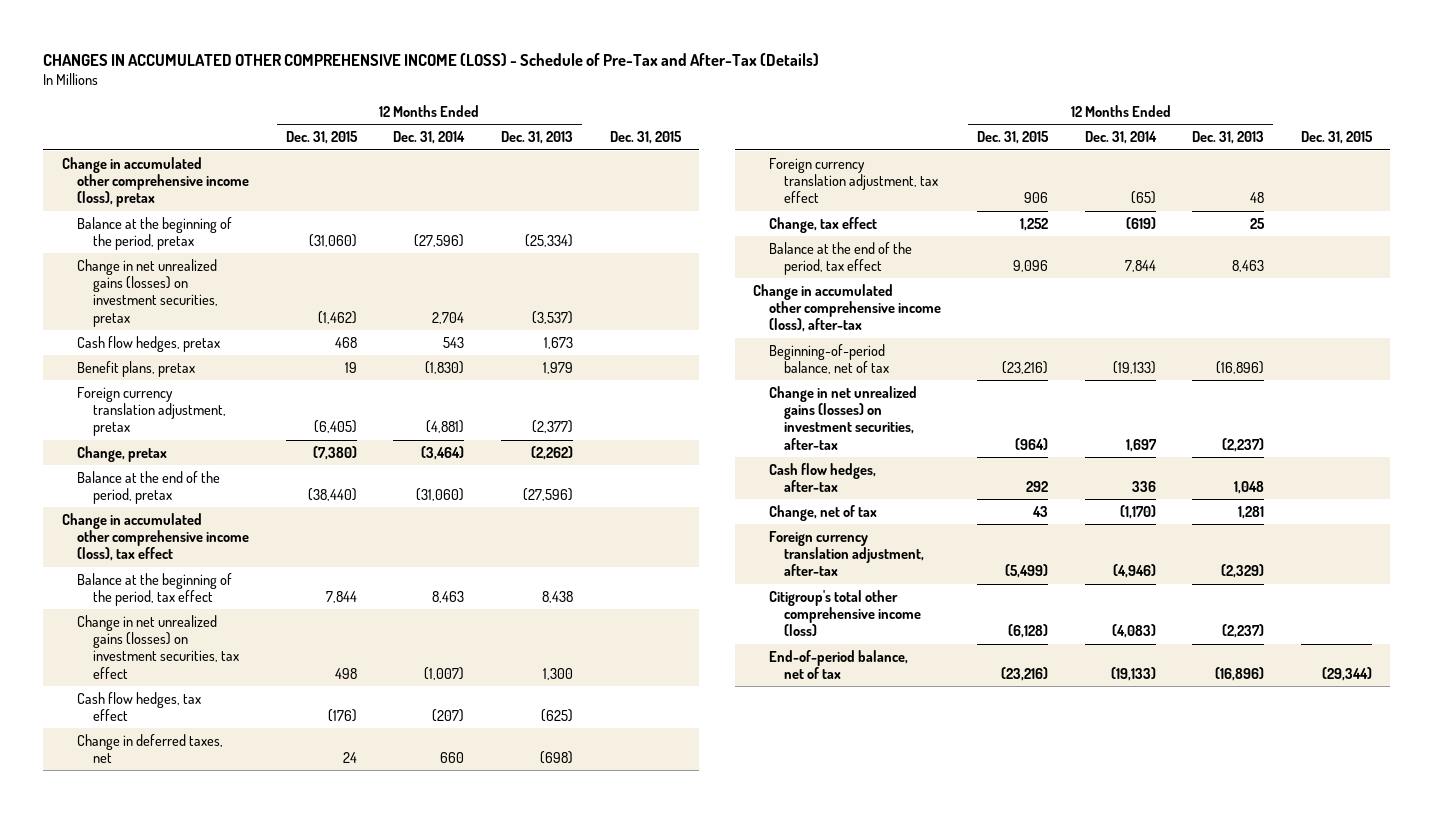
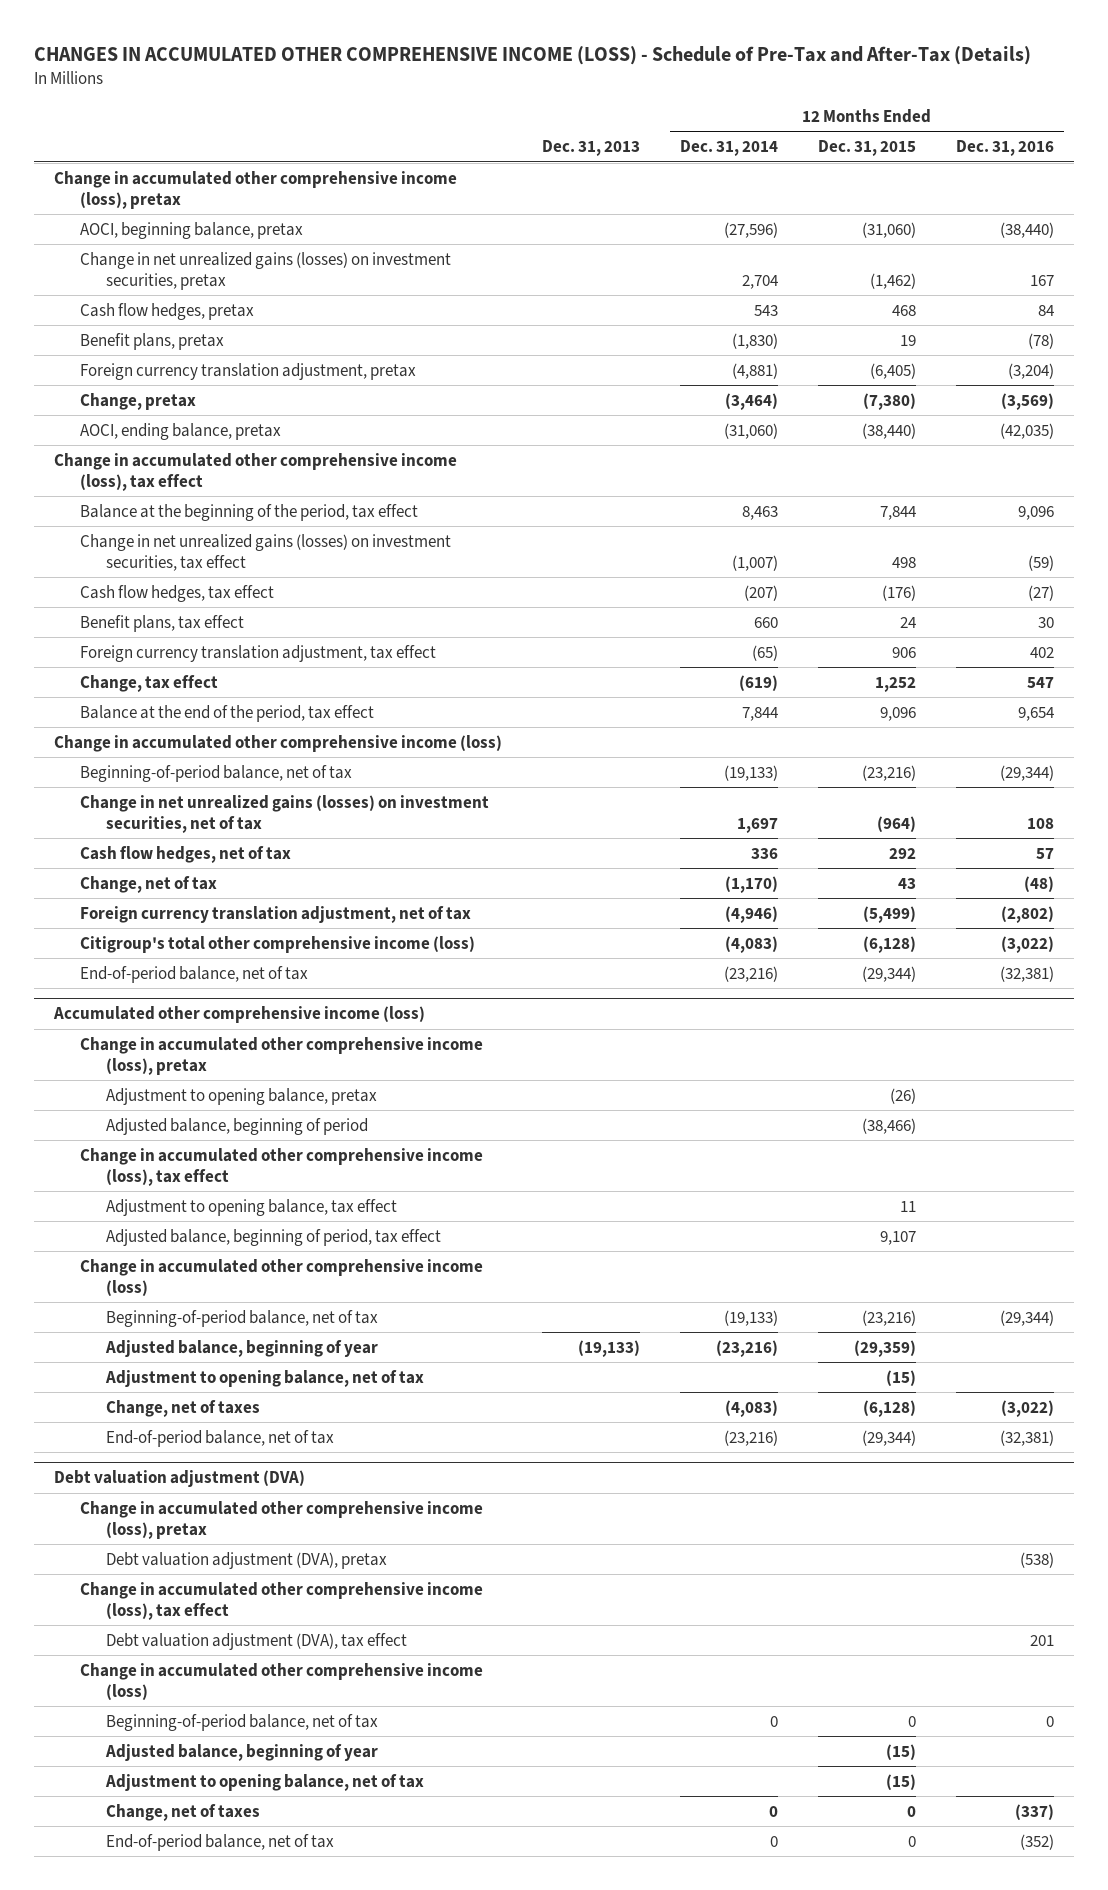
- | 12 Months Ended Dec. 31, 2015 | 12 Months Ended Dec. 31, 2014 | 12 Months Ended Dec. 31, 2013 | Dec. 31, 2015
+ | Dec. 31, 2013 | 12 Months Ended Dec. 31, 2014 | 12 Months Ended Dec. 31, 2015 | 12 Months Ended Dec. 31, 2016
- Balance at the beginning of the period, pretax | (31,060) | (27,596) | (25,334) |
+ AOCI, beginning balance, pretax | | (27,596) | (31,060) | (38,440)
- Balance at the end of the period, pretax | (38,440) | (31,060) | (27,596) |
+ AOCI, ending balance, pretax | | (31,060) | (38,440) | (42,035)
- Change in deferred taxes, net | 24 | 660 | (698) |
+ Benefit plans, tax effect | | 660 | 24 | 30
- Change in accumulated other comprehensive income (loss), after-tax
+ Change in accumulated other comprehensive income (loss)
- Change in net unrealized gains (losses) on investment securities, after-tax | (964) | 1,697 | (2,237) |
- Cash flow hedges, after-tax | 292 | 336 | 1,048 |
+ Change in net unrealized gains (losses) on investment securities, net of tax | | 1,697 | (964) | 108
+ Cash flow hedges, net of tax | | 336 | 292 | 57
- Foreign currency translation adjustment, after-tax | (5,499) | (4,946) | (2,329) |
+ Foreign currency translation adjustment, net of tax | | (4,946) | (5,499) | (2,802)
- End-of-period balance, net of tax | (23,216) | (19,133) | (16,896) | (29,344)
+ End-of-period balance, net of tax | | (23,216) | (29,344) | (32,381)
+ Accumulated other comprehensive income (loss)
+ Change in accumulated other comprehensive income (loss), pretax
+ Adjustment to opening balance, pretax | | | (26) |
+ Adjusted balance, beginning of period | | | (38,466) |
+ Change in accumulated other comprehensive income (loss), tax effect
+ Adjustment to opening balance, tax effect | | | 11 |
+ Adjusted balance, beginning of period, tax effect | | | 9,107 |
+ Change in accumulated other comprehensive income (loss)
+ Beginning-of-period balance, net of tax | | (19,133) | (23,216) | (29,344)
+ Adjusted balance, beginning of year | (19,133) | (23,216) | (29,359) |
+ Adjustment to opening balance, net of tax | | | (15) |
+ Change, net of taxes | | (4,083) | (6,128) | (3,022)
+ End-of-period balance, net of tax | | (23,216) | (29,344) | (32,381)
+ Debt valuation adjustment (DVA)
+ Change in accumulated other comprehensive income (loss), pretax
+ Debt valuation adjustment (DVA), pretax | | | | (538)
+ Change in accumulated other comprehensive income (loss), tax effect
+ Debt valuation adjustment (DVA), tax effect | | | | 201
+ Change in accumulated other comprehensive income (loss)
+ Beginning-of-period balance, net of tax | | 0 | 0 | 0
+ Adjusted balance, beginning of year | | | (15) |
+ Adjustment to opening balance, net of tax | | | (15) |
+ Change, net of taxes | | 0 | 0 | (337)
+ End-of-period balance, net of tax | | 0 | 0 | (352)

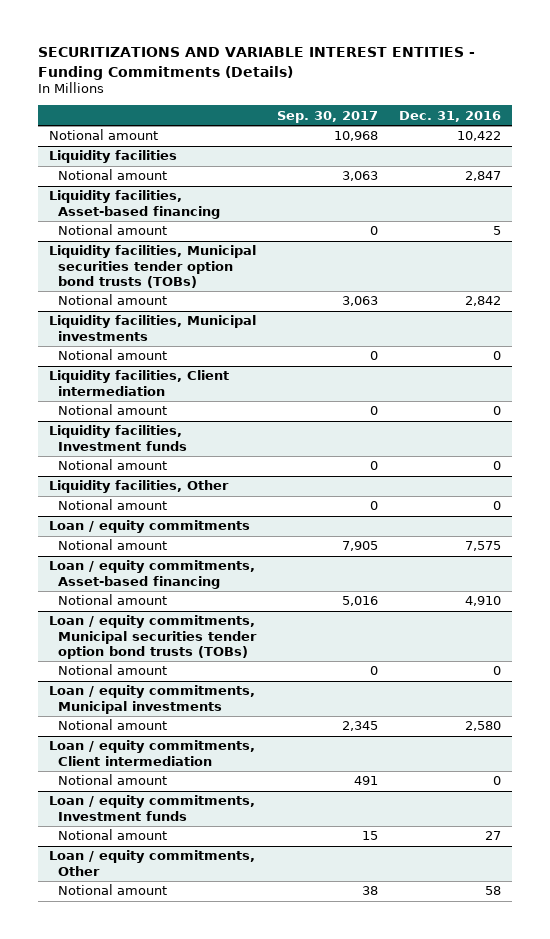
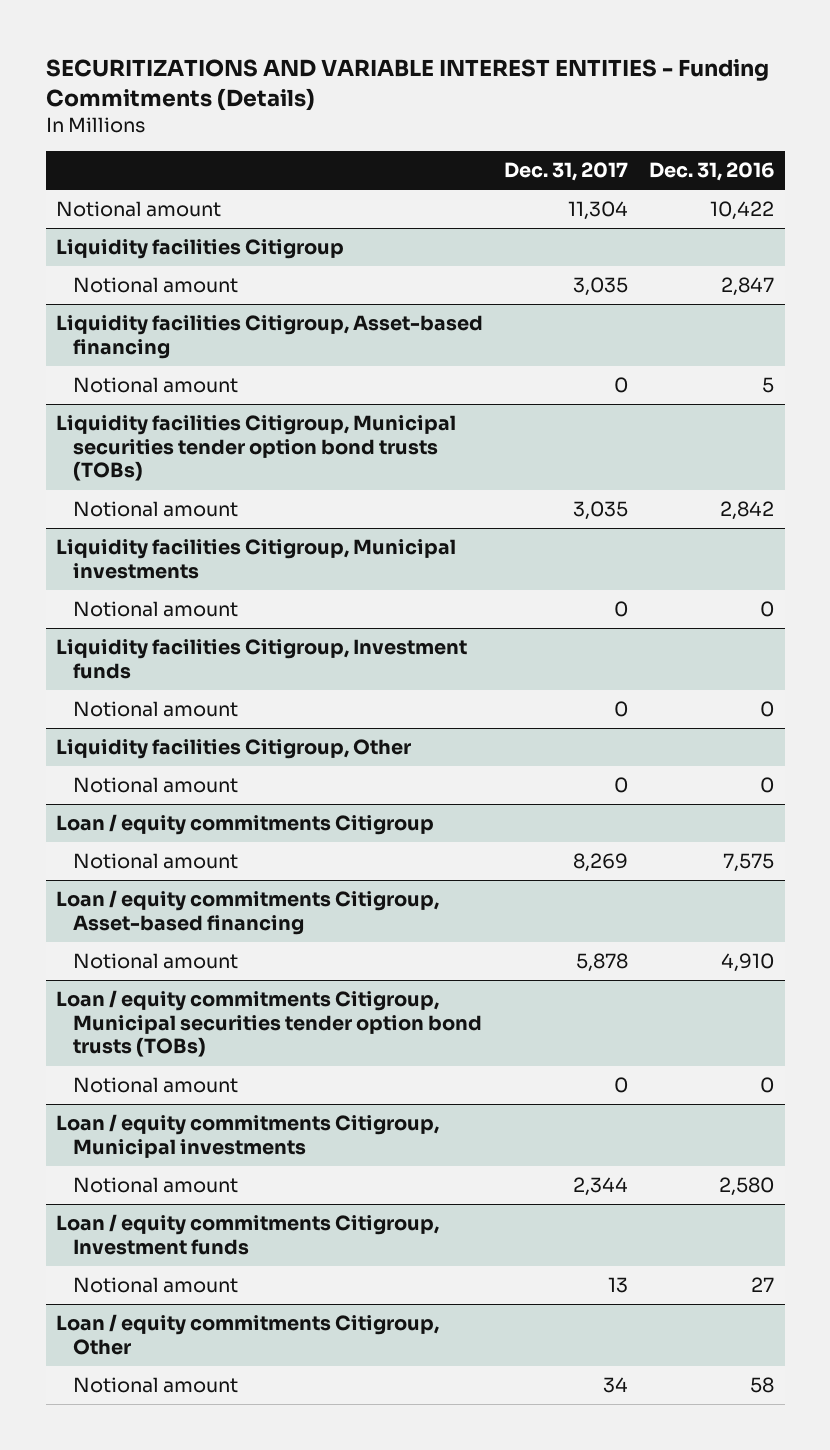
- | Sep. 30, 2017 | Dec. 31, 2016
+ | Dec. 31, 2017 | Dec. 31, 2016
- Liquidity facilities
+ Liquidity facilities Citigroup
- Liquidity facilities, Asset-based financing
+ Liquidity facilities Citigroup, Asset-based financing
- Liquidity facilities, Municipal securities tender option bond trusts (TOBs)
+ Liquidity facilities Citigroup, Municipal securities tender option bond trusts (TOBs)
- Liquidity facilities, Municipal investments
- Notional amount | 0 | 0
- Liquidity facilities, Client intermediation
+ Liquidity facilities Citigroup, Municipal investments
- Liquidity facilities, Investment funds
+ Liquidity facilities Citigroup, Investment funds
- Liquidity facilities, Other
+ Liquidity facilities Citigroup, Other
- Loan / equity commitments
+ Loan / equity commitments Citigroup
- Loan / equity commitments, Asset-based financing
+ Loan / equity commitments Citigroup, Asset-based financing
- Loan / equity commitments, Municipal securities tender option bond trusts (TOBs)
+ Loan / equity commitments Citigroup, Municipal securities tender option bond trusts (TOBs)
- Loan / equity commitments, Municipal investments
+ Loan / equity commitments Citigroup, Municipal investments
- Loan / equity commitments, Client intermediation
- Notional amount | 491 | 0
- Loan / equity commitments, Investment funds
+ Loan / equity commitments Citigroup, Investment funds
- Loan / equity commitments, Other
+ Loan / equity commitments Citigroup, Other

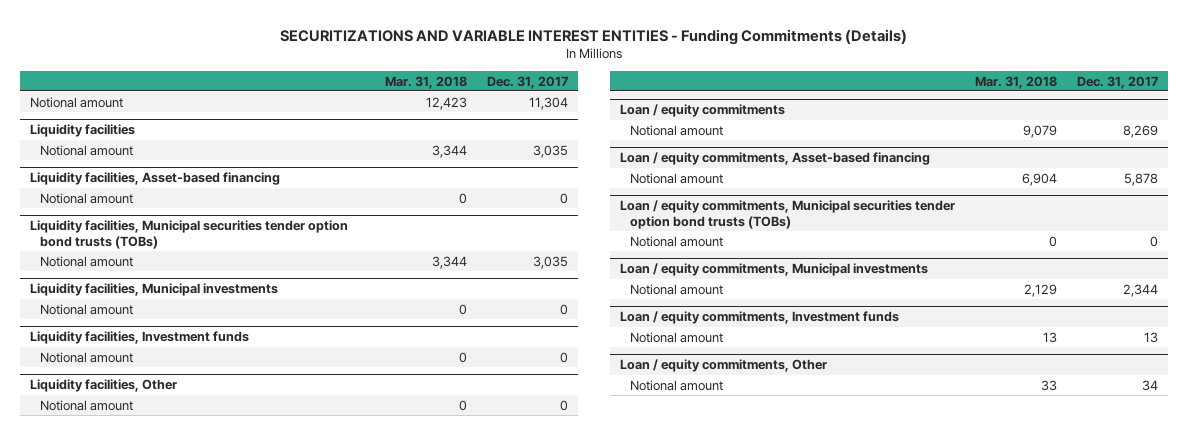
- | Dec. 31, 2017 | Dec. 31, 2016
+ | Mar. 31, 2018 | Dec. 31, 2017
- Liquidity facilities Citigroup
+ Liquidity facilities
- Liquidity facilities Citigroup, Asset-based financing
+ Liquidity facilities, Asset-based financing
- Liquidity facilities Citigroup, Municipal securities tender option bond trusts (TOBs)
+ Liquidity facilities, Municipal securities tender option bond trusts (TOBs)
- Liquidity facilities Citigroup, Municipal investments
+ Liquidity facilities, Municipal investments
- Liquidity facilities Citigroup, Investment funds
+ Liquidity facilities, Investment funds
- Liquidity facilities Citigroup, Other
+ Liquidity facilities, Other
- Loan / equity commitments Citigroup
+ Loan / equity commitments
- Loan / equity commitments Citigroup, Asset-based financing
+ Loan / equity commitments, Asset-based financing
- Loan / equity commitments Citigroup, Municipal securities tender option bond trusts (TOBs)
+ Loan / equity commitments, Municipal securities tender option bond trusts (TOBs)
- Loan / equity commitments Citigroup, Municipal investments
+ Loan / equity commitments, Municipal investments
- Loan / equity commitments Citigroup, Investment funds
+ Loan / equity commitments, Investment funds
- Loan / equity commitments Citigroup, Other
+ Loan / equity commitments, Other

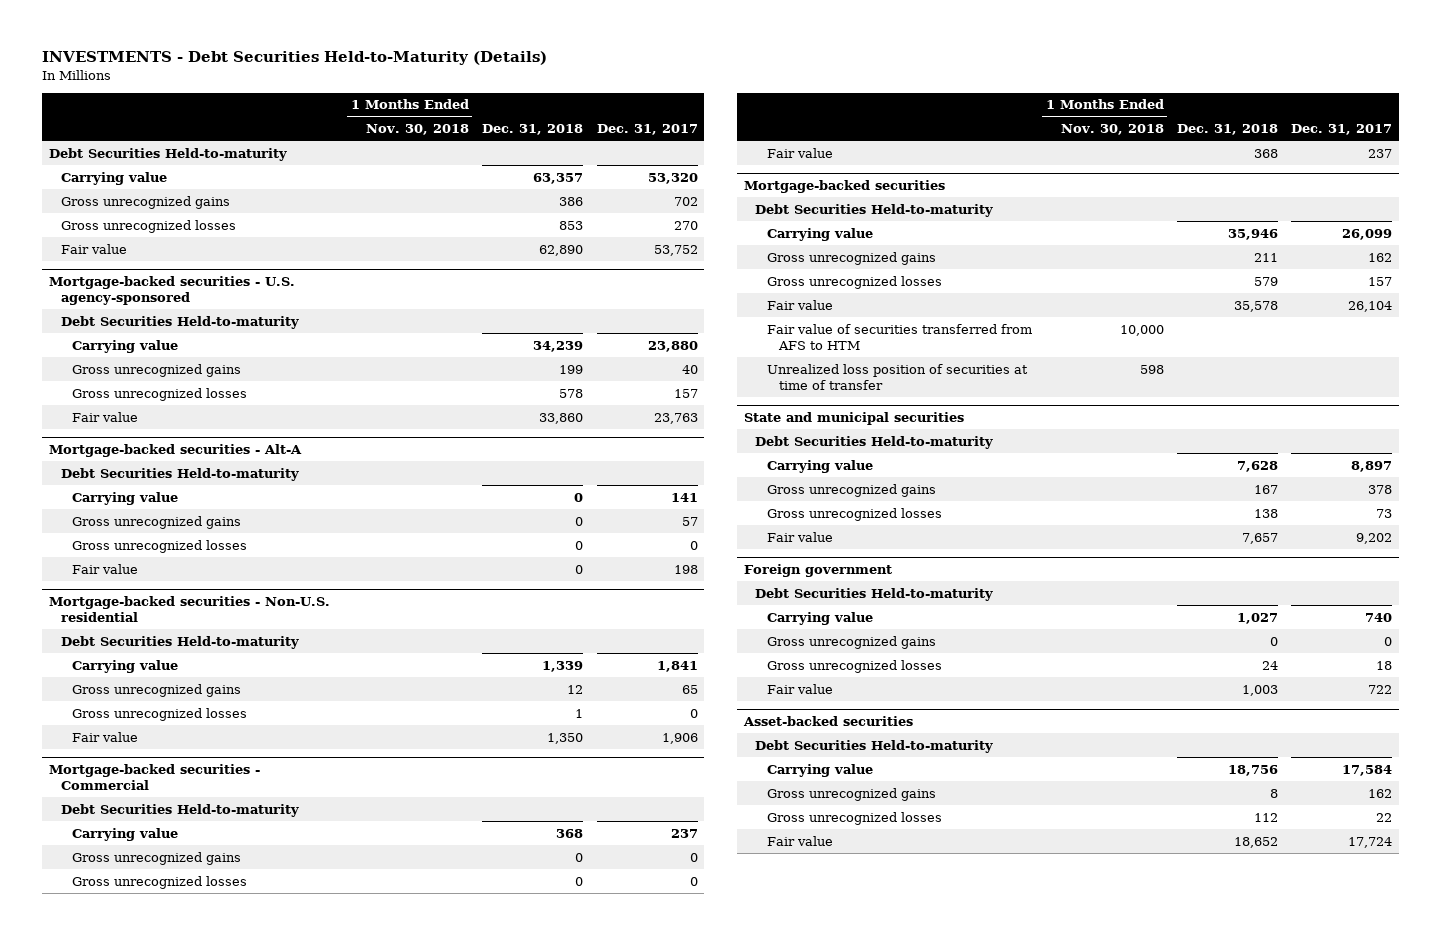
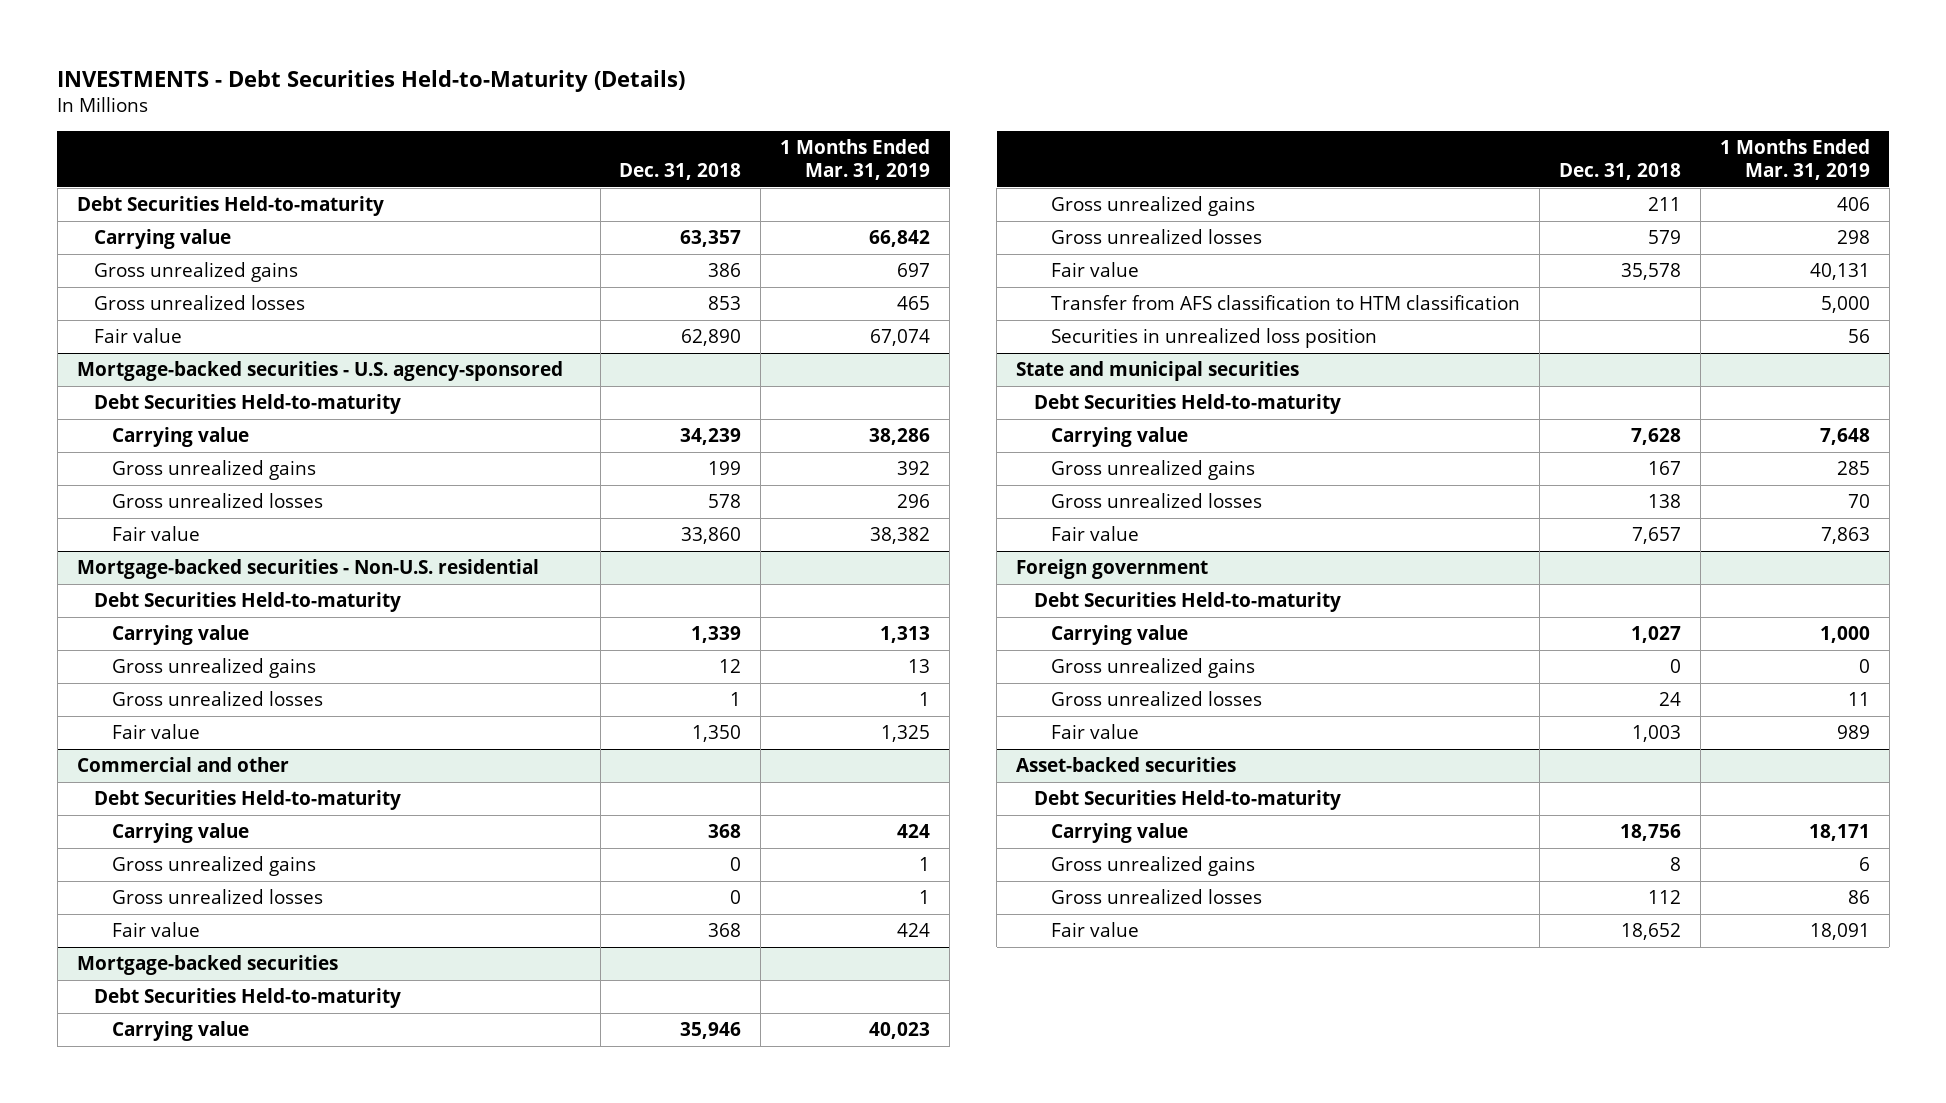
- | 1 Months Ended Nov. 30, 2018 | Dec. 31, 2018 | Dec. 31, 2017
+ | Dec. 31, 2018 | 1 Months Ended Mar. 31, 2019
- Gross unrecognized gains | | 386 | 702
- Gross unrecognized losses | | 853 | 270
+ Gross unrealized gains | 386 | 697
+ Gross unrealized losses | 853 | 465
@ Mortgage-backed securities - U.S. agency-sponsored
- Gross unrecognized gains | | 199 | 40
- Gross unrecognized losses | | 578 | 157
+ Gross unrealized gains | 199 | 392
+ Gross unrealized losses | 578 | 296
- Mortgage-backed securities - Alt-A
- Debt Securities Held-to-maturity
- Carrying value | | 0 | 141
- Gross unrecognized gains | | 0 | 57
- Gross unrecognized losses | | 0 | 0
- Fair value | | 0 | 198
@ Mortgage-backed securities - Non-U.S. residential
- Gross unrecognized gains | | 12 | 65
- Gross unrecognized losses | | 1 | 0
+ Gross unrealized gains | 12 | 13
+ Gross unrealized losses | 1 | 1
- Mortgage-backed securities - Commercial
+ Commercial and other
- Gross unrecognized gains | | 0 | 0
- Gross unrecognized losses | | 0 | 0
+ Gross unrealized gains | 0 | 1
+ Gross unrealized losses | 0 | 1
@ Mortgage-backed securities
- Gross unrecognized gains | | 211 | 162
- Gross unrecognized losses | | 579 | 157
+ Gross unrealized gains | 211 | 406
+ Gross unrealized losses | 579 | 298
- Fair value of securities transferred from AFS to HTM | 10,000 | |
- Unrealized loss position of securities at time of transfer | 598 | |
+ Transfer from AFS classification to HTM classification | | 5,000
+ Securities in unrealized loss position | | 56
@ State and municipal securities
- Gross unrecognized gains | | 167 | 378
- Gross unrecognized losses | | 138 | 73
+ Gross unrealized gains | 167 | 285
+ Gross unrealized losses | 138 | 70
@ Foreign government
- Gross unrecognized gains | | 0 | 0
- Gross unrecognized losses | | 24 | 18
+ Gross unrealized gains | 0 | 0
+ Gross unrealized losses | 24 | 11
@ Asset-backed securities
- Gross unrecognized gains | | 8 | 162
- Gross unrecognized losses | | 112 | 22
+ Gross unrealized gains | 8 | 6
+ Gross unrealized losses | 112 | 86

